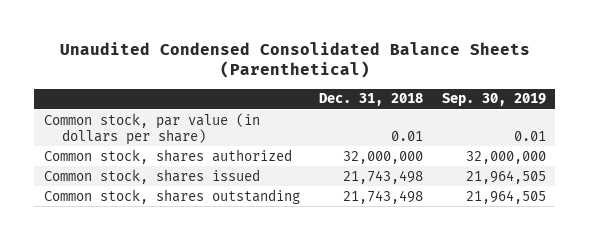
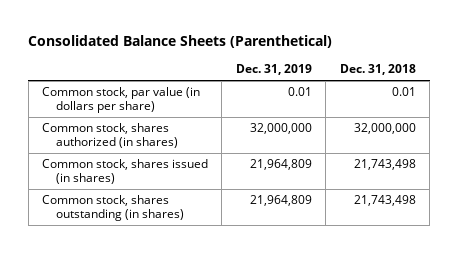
- Unaudited Condensed Consolidated Balance Sheets (Parenthetical)
+ Consolidated Balance Sheets (Parenthetical)
- | Dec. 31, 2018 | Sep. 30, 2019
+ | Dec. 31, 2019 | Dec. 31, 2018
- Common stock, shares authorized | 32,000,000 | 32,000,000
- Common stock, shares issued | 21,743,498 | 21,964,505
- Common stock, shares outstanding | 21,743,498 | 21,964,505
+ Common stock, shares authorized (in shares) | 32,000,000 | 32,000,000
+ Common stock, shares issued (in shares) | 21,964,809 | 21,743,498
+ Common stock, shares outstanding (in shares) | 21,964,809 | 21,743,498

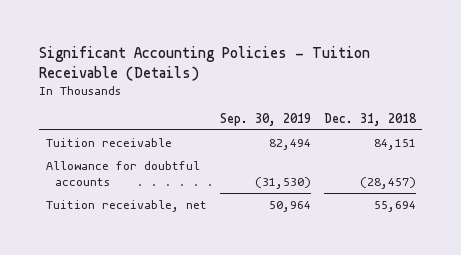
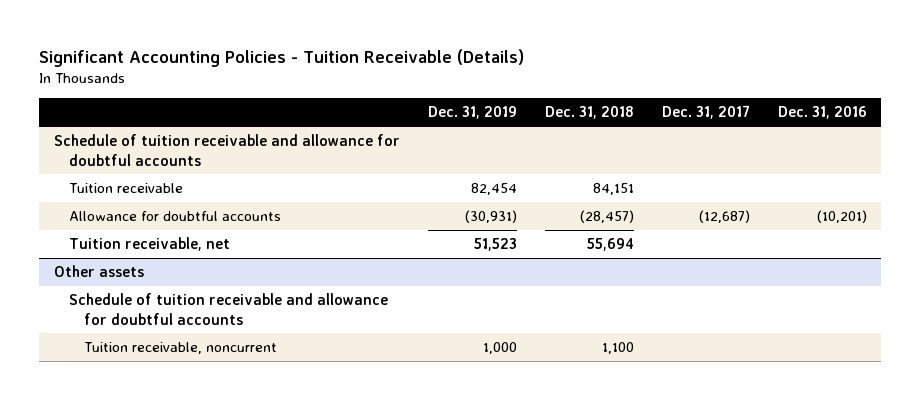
- | Sep. 30, 2019 | Dec. 31, 2018
+ | Dec. 31, 2019 | Dec. 31, 2018 | Dec. 31, 2017 | Dec. 31, 2016
+ Schedule of tuition receivable and allowance for doubtful accounts
+ Other assets
+ Schedule of tuition receivable and allowance for doubtful accounts
+ Tuition receivable, noncurrent | 1,000 | 1,100 | |

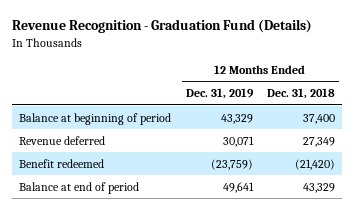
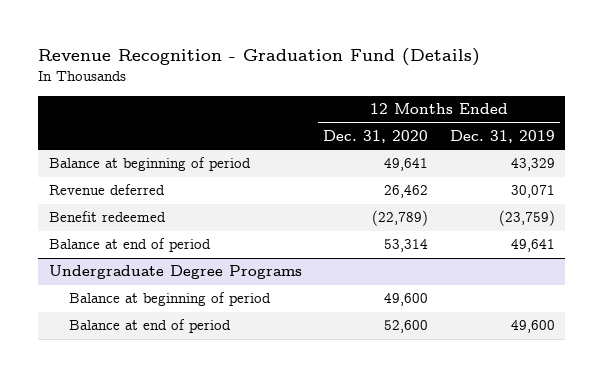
- | 12 Months Ended Dec. 31, 2019 | 12 Months Ended Dec. 31, 2018
+ | 12 Months Ended Dec. 31, 2020 | 12 Months Ended Dec. 31, 2019
+ Undergraduate Degree Programs
+ Balance at beginning of period | 49,600 |
+ Balance at end of period | 52,600 | 49,600

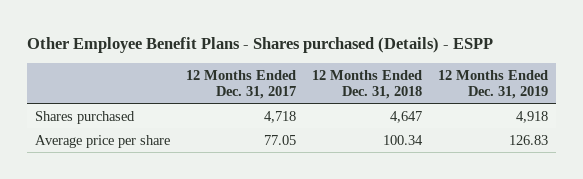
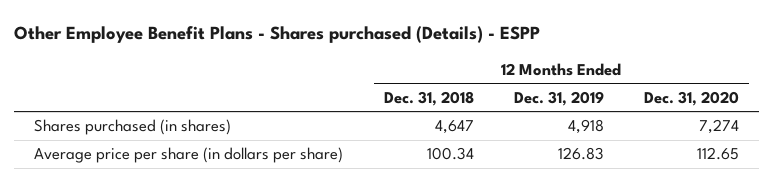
- | 12 Months Ended Dec. 31, 2017 | 12 Months Ended Dec. 31, 2018 | 12 Months Ended Dec. 31, 2019
+ | 12 Months Ended Dec. 31, 2018 | 12 Months Ended Dec. 31, 2019 | 12 Months Ended Dec. 31, 2020
- Shares purchased | 4,718 | 4,647 | 4,918
- Average price per share | 77.05 | 100.34 | 126.83
+ Shares purchased (in shares) | 4,647 | 4,918 | 7,274
+ Average price per share (in dollars per share) | 100.34 | 126.83 | 112.65

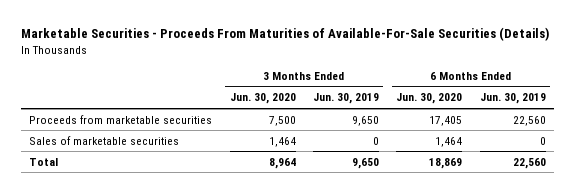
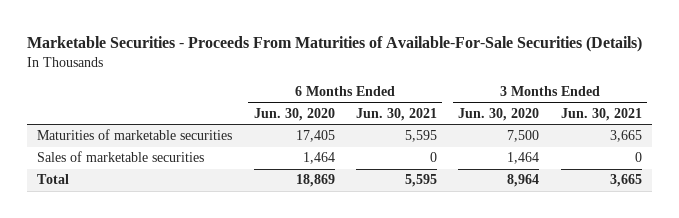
- | 3 Months Ended Jun. 30, 2020 | 3 Months Ended Jun. 30, 2019 | 6 Months Ended Jun. 30, 2020 | 6 Months Ended Jun. 30, 2019
+ | 6 Months Ended Jun. 30, 2020 | 6 Months Ended Jun. 30, 2021 | 3 Months Ended Jun. 30, 2020 | 3 Months Ended Jun. 30, 2021
- Proceeds from marketable securities | 7,500 | 9,650 | 17,405 | 22,560
+ Maturities of marketable securities | 17,405 | 5,595 | 7,500 | 3,665

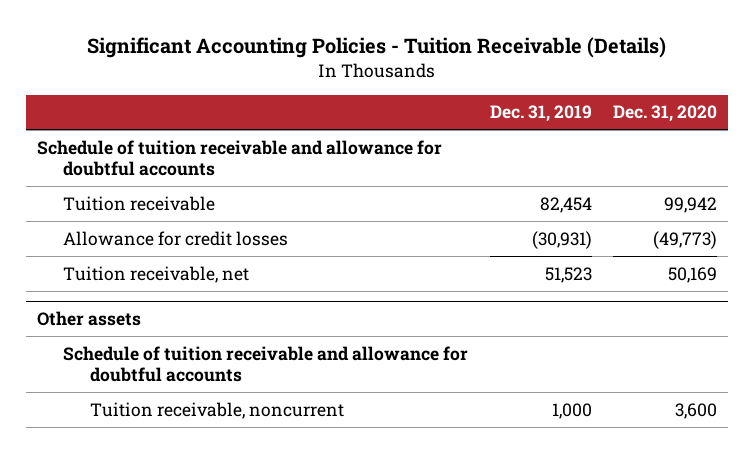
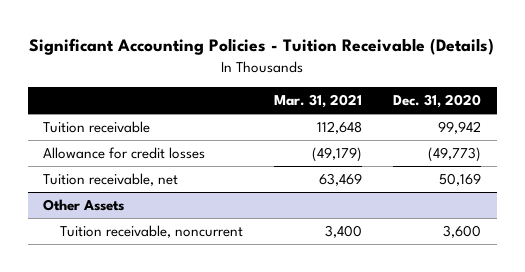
- | Dec. 31, 2019 | Dec. 31, 2020
+ | Mar. 31, 2021 | Dec. 31, 2020
- Schedule of tuition receivable and allowance for doubtful accounts
- Other assets
- Schedule of tuition receivable and allowance for doubtful accounts
+ Other Assets

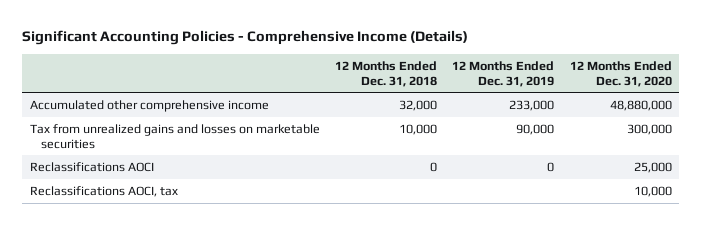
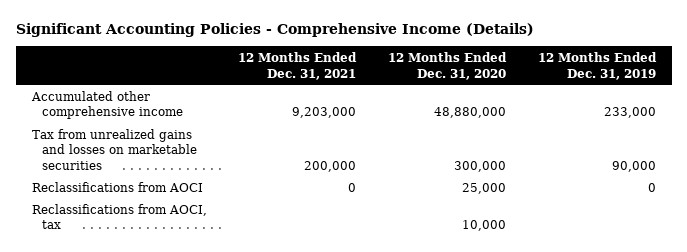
- | 12 Months Ended Dec. 31, 2018 | 12 Months Ended Dec. 31, 2019 | 12 Months Ended Dec. 31, 2020
+ | 12 Months Ended Dec. 31, 2021 | 12 Months Ended Dec. 31, 2020 | 12 Months Ended Dec. 31, 2019
- Reclassifications AOCI | 0 | 0 | 25,000
- Reclassifications AOCI, tax | | | 10,000
+ Reclassifications from AOCI | 0 | 25,000 | 0
+ Reclassifications from AOCI, tax | | 10,000 |

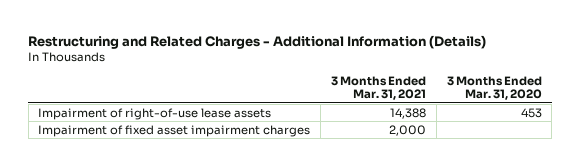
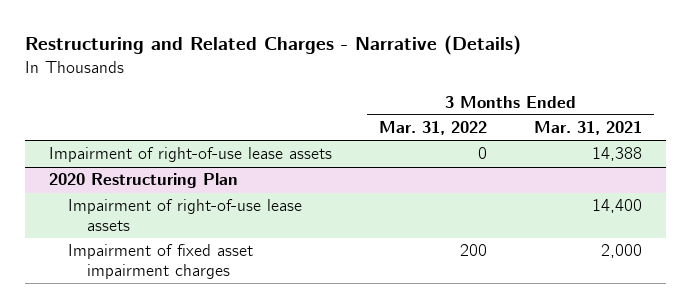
- Restructuring and Related Charges - Additional Information (Details)
+ Restructuring and Related Charges - Narrative (Details)
- | 3 Months Ended Mar. 31, 2021 | 3 Months Ended Mar. 31, 2020
+ | 3 Months Ended Mar. 31, 2022 | 3 Months Ended Mar. 31, 2021
+ 2020 Restructuring Plan
+ Impairment of right-of-use lease assets | | 14,400

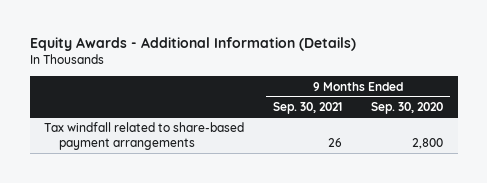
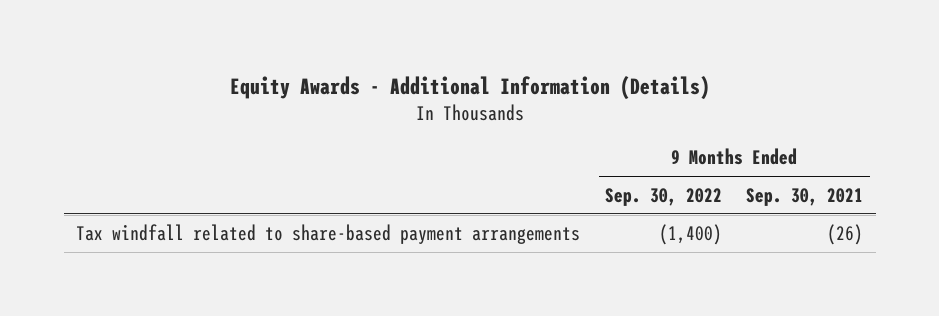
- | 9 Months Ended Sep. 30, 2021 | 9 Months Ended Sep. 30, 2020
+ | 9 Months Ended Sep. 30, 2022 | 9 Months Ended Sep. 30, 2021
- Tax windfall related to share-based payment arrangements | 26 | 2,800
+ Tax windfall related to share-based payment arrangements | (1,400) | (26)

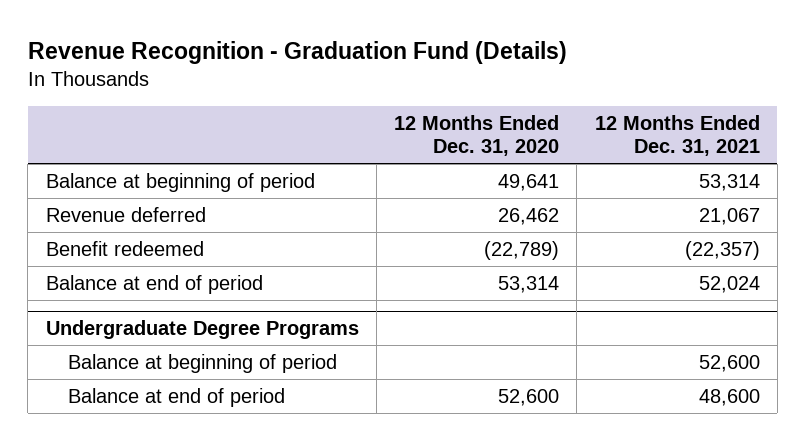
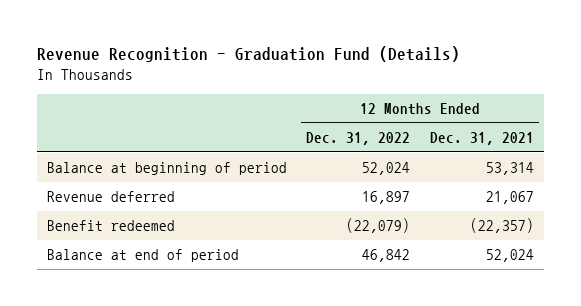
- | 12 Months Ended Dec. 31, 2020 | 12 Months Ended Dec. 31, 2021
+ | 12 Months Ended Dec. 31, 2022 | 12 Months Ended Dec. 31, 2021
- Undergraduate Degree Programs
- Balance at beginning of period | | 52,600
- Balance at end of period | 52,600 | 48,600

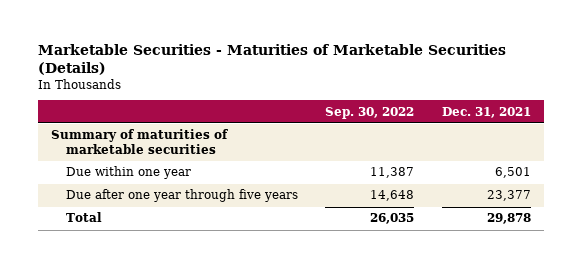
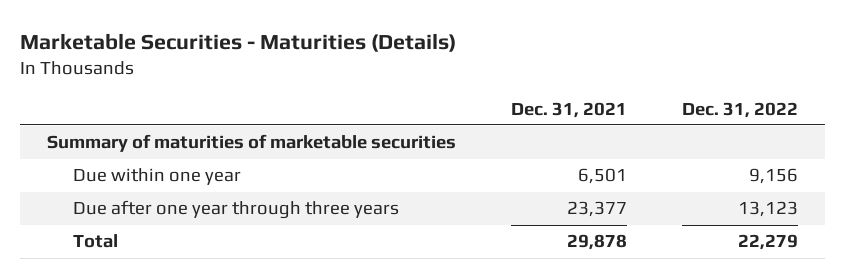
- Marketable Securities - Maturities of Marketable Securities (Details)
+ Marketable Securities - Maturities (Details)
- | Sep. 30, 2022 | Dec. 31, 2021
+ | Dec. 31, 2021 | Dec. 31, 2022
- Due after one year through five years | 14,648 | 23,377
+ Due after one year through three years | 23,377 | 13,123

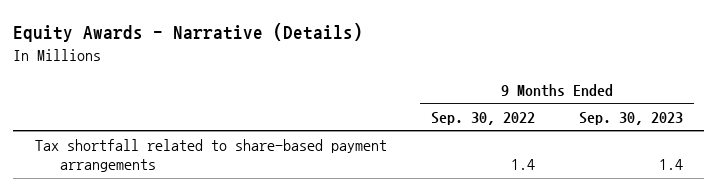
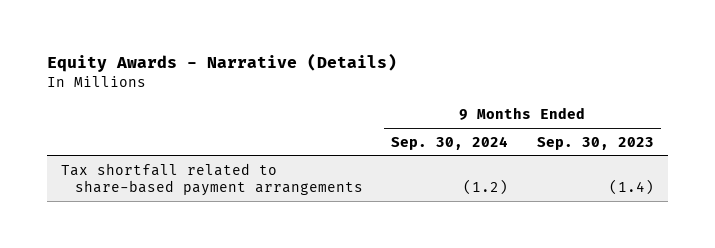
- | 9 Months Ended Sep. 30, 2022 | 9 Months Ended Sep. 30, 2023
+ | 9 Months Ended Sep. 30, 2024 | 9 Months Ended Sep. 30, 2023
- Tax shortfall related to share-based payment arrangements | 1.4 | 1.4
+ Tax shortfall related to share-based payment arrangements | (1.2) | (1.4)

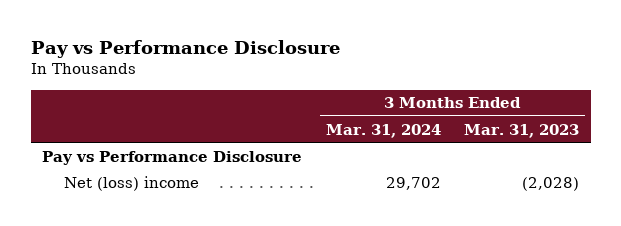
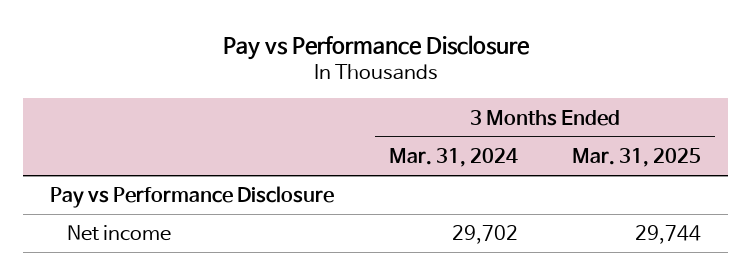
- | 3 Months Ended Mar. 31, 2024 | 3 Months Ended Mar. 31, 2023
+ | 3 Months Ended Mar. 31, 2024 | 3 Months Ended Mar. 31, 2025
- Net (loss) income | 29,702 | (2,028)
+ Net income | 29,702 | 29,744

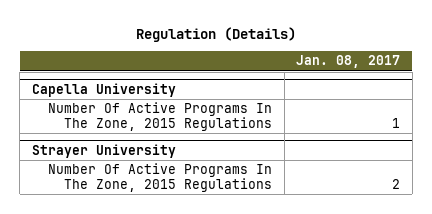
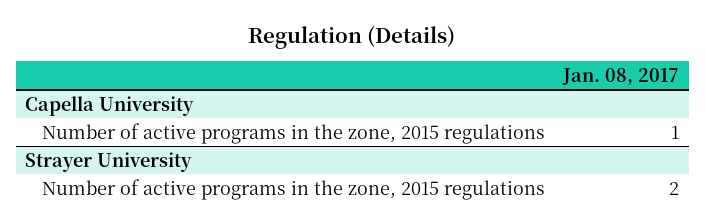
@ Capella University
- Number Of Active Programs In The Zone, 2015 Regulations | 1
+ Number of active programs in the zone, 2015 regulations | 1
@ Strayer University
- Number Of Active Programs In The Zone, 2015 Regulations | 2
+ Number of active programs in the zone, 2015 regulations | 2

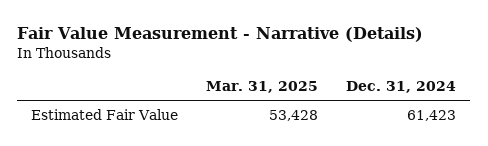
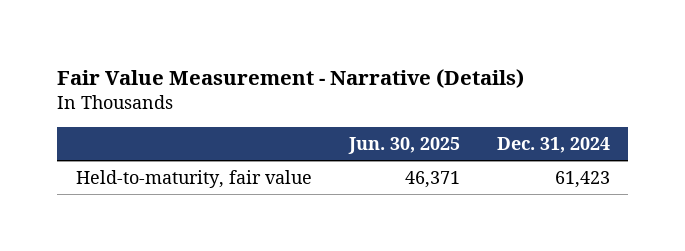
- | Mar. 31, 2025 | Dec. 31, 2024
+ | Jun. 30, 2025 | Dec. 31, 2024
- Estimated Fair Value | 53,428 | 61,423
+ Held-to-maturity, fair value | 46,371 | 61,423

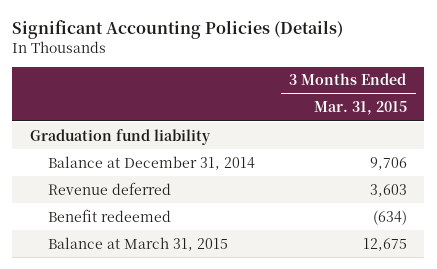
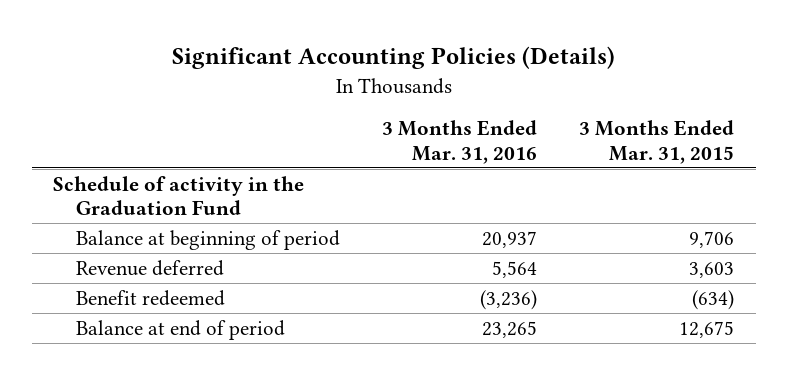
- | 3 Months Ended Mar. 31, 2015
+ | 3 Months Ended Mar. 31, 2016 | 3 Months Ended Mar. 31, 2015
- Graduation fund liability
- Balance at December 31, 2014 | 9,706
+ Schedule of activity in the Graduation Fund
+ Balance at beginning of period | 20,937 | 9,706
- Balance at March 31, 2015 | 12,675
+ Balance at end of period | 23,265 | 12,675

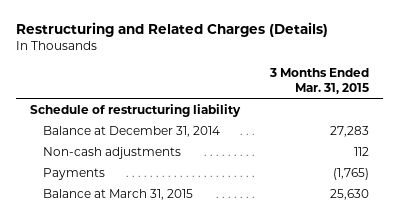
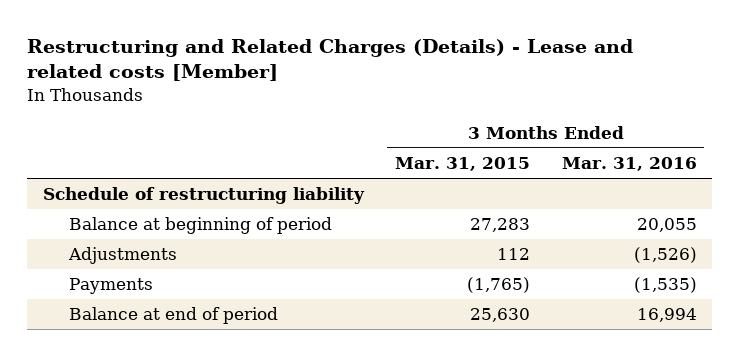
- Restructuring and Related Charges (Details)
+ Restructuring and Related Charges (Details) - Lease and related costs [Member]
- | 3 Months Ended Mar. 31, 2015
+ | 3 Months Ended Mar. 31, 2015 | 3 Months Ended Mar. 31, 2016
- Balance at December 31, 2014 | 27,283
- Non-cash adjustments | 112
+ Balance at beginning of period | 27,283 | 20,055
+ Adjustments | 112 | (1,526)
- Balance at March 31, 2015 | 25,630
+ Balance at end of period | 25,630 | 16,994

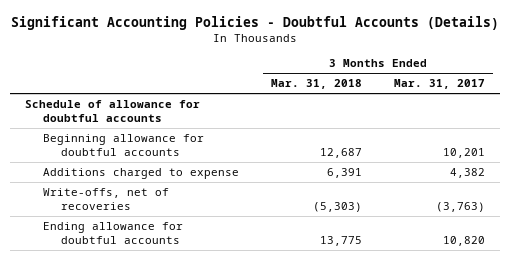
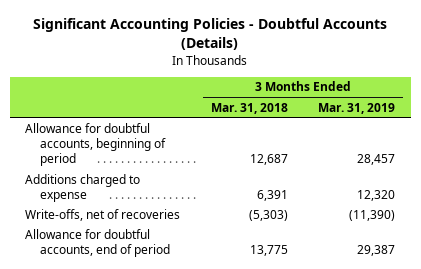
- | 3 Months Ended Mar. 31, 2018 | 3 Months Ended Mar. 31, 2017
+ | 3 Months Ended Mar. 31, 2018 | 3 Months Ended Mar. 31, 2019
- Schedule of allowance for doubtful accounts
- Beginning allowance for doubtful accounts | 12,687 | 10,201
+ Allowance for doubtful accounts, beginning of period | 12,687 | 28,457
- Ending allowance for doubtful accounts | 13,775 | 10,820
+ Allowance for doubtful accounts, end of period | 13,775 | 29,387

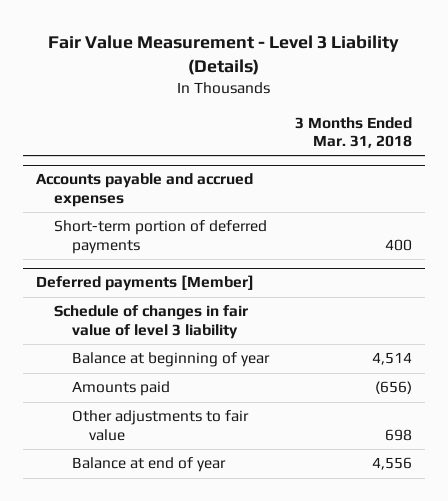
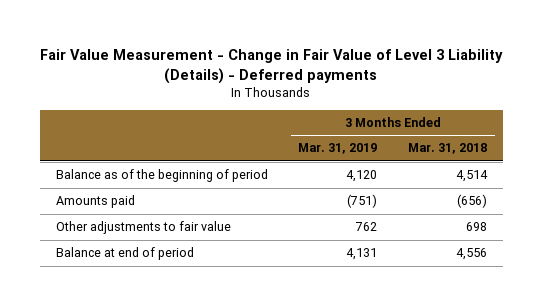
- Fair Value Measurement - Level 3 Liability (Details)
+ Fair Value Measurement - Change in Fair Value of Level 3 Liability (Details) - Deferred payments
- | 3 Months Ended Mar. 31, 2018
+ | 3 Months Ended Mar. 31, 2019 | 3 Months Ended Mar. 31, 2018
- Accounts payable and accrued expenses
- Short-term portion of deferred payments | 400
- Deferred payments [Member]
- Schedule of changes in fair value of level 3 liability
- Balance at beginning of year | 4,514
+ Balance as of the beginning of period | 4,120 | 4,514
- Balance at end of year | 4,556
+ Balance at end of period | 4,131 | 4,556

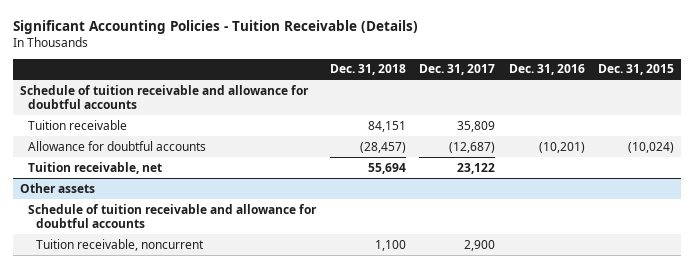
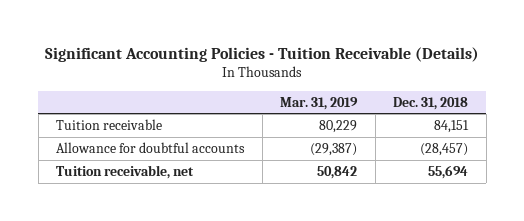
- | Dec. 31, 2018 | Dec. 31, 2017 | Dec. 31, 2016 | Dec. 31, 2015
+ | Mar. 31, 2019 | Dec. 31, 2018
- Schedule of tuition receivable and allowance for doubtful accounts
- Other assets
- Schedule of tuition receivable and allowance for doubtful accounts
- Tuition receivable, noncurrent | 1,100 | 2,900 | |

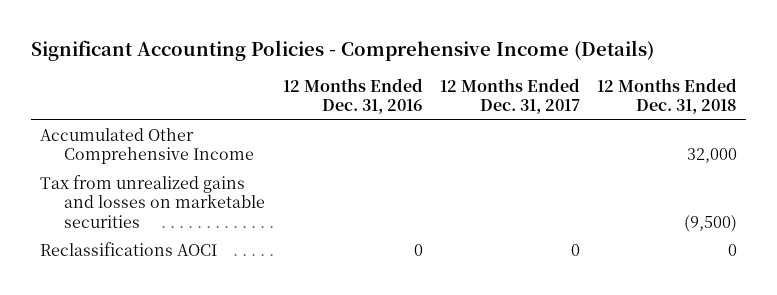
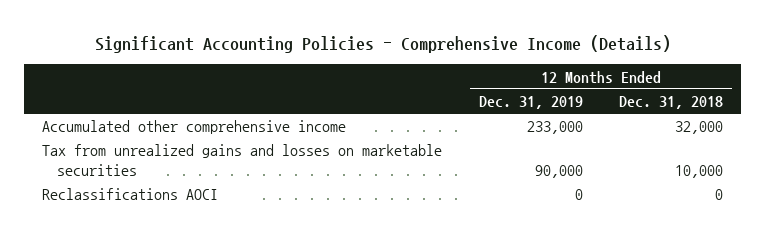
- | 12 Months Ended Dec. 31, 2016 | 12 Months Ended Dec. 31, 2017 | 12 Months Ended Dec. 31, 2018
+ | 12 Months Ended Dec. 31, 2019 | 12 Months Ended Dec. 31, 2018
- Accumulated Other Comprehensive Income | | | 32,000
- Tax from unrealized gains and losses on marketable securities | | | (9,500)
+ Accumulated other comprehensive income | 233,000 | 32,000
+ Tax from unrealized gains and losses on marketable securities | 90,000 | 10,000

